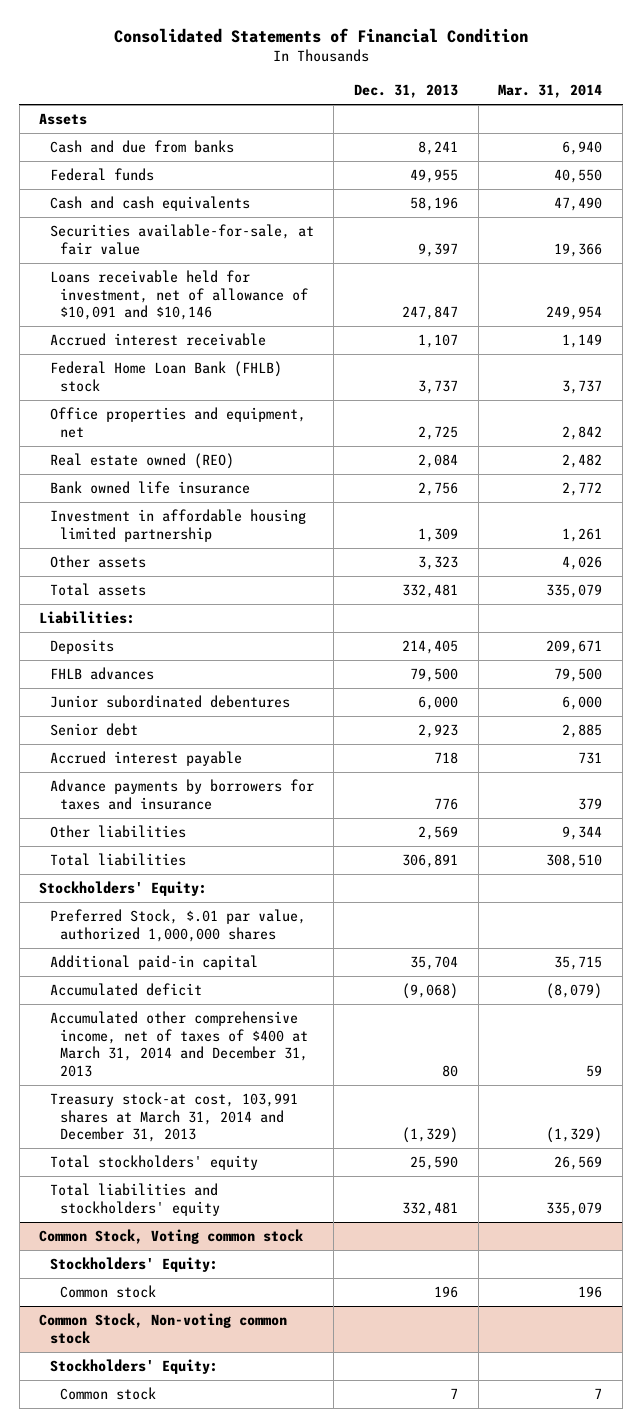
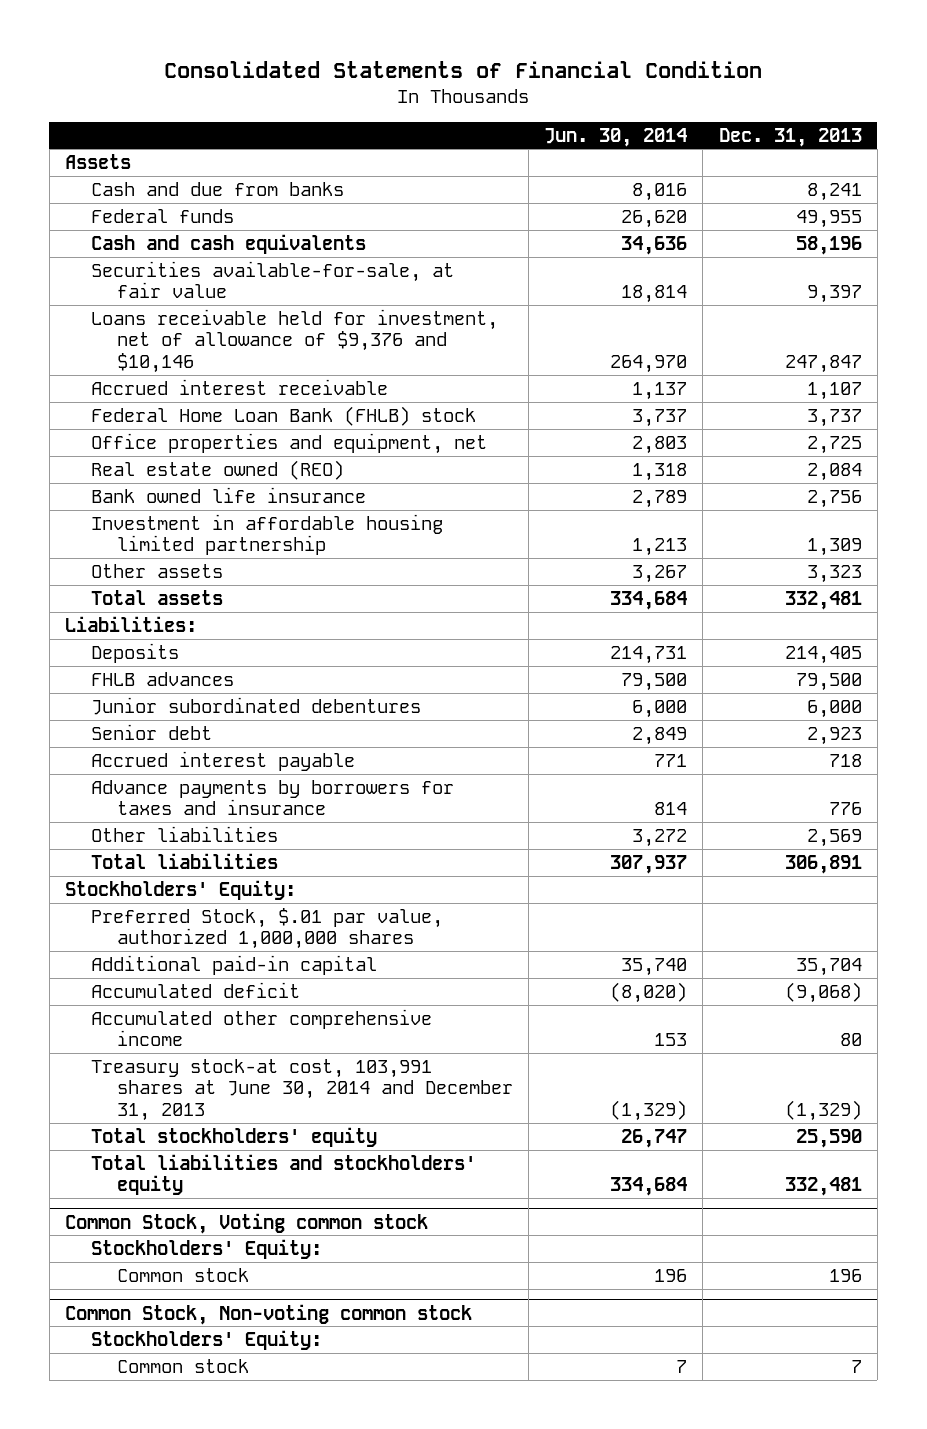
- | Dec. 31, 2013 | Mar. 31, 2014
+ | Jun. 30, 2014 | Dec. 31, 2013
- Loans receivable held for investment, net of allowance of $10,091 and $10,146 | 247,847 | 249,954
+ Loans receivable held for investment, net of allowance of $9,376 and $10,146 | 264,970 | 247,847
- Accumulated other comprehensive income, net of taxes of $400 at March 31, 2014 and December 31, 2013 | 80 | 59
- Treasury stock-at cost, 103,991 shares at March 31, 2014 and December 31, 2013 | (1,329) | (1,329)
+ Accumulated other comprehensive income | 153 | 80
+ Treasury stock-at cost, 103,991 shares at June 30, 2014 and December 31, 2013 | (1,329) | (1,329)

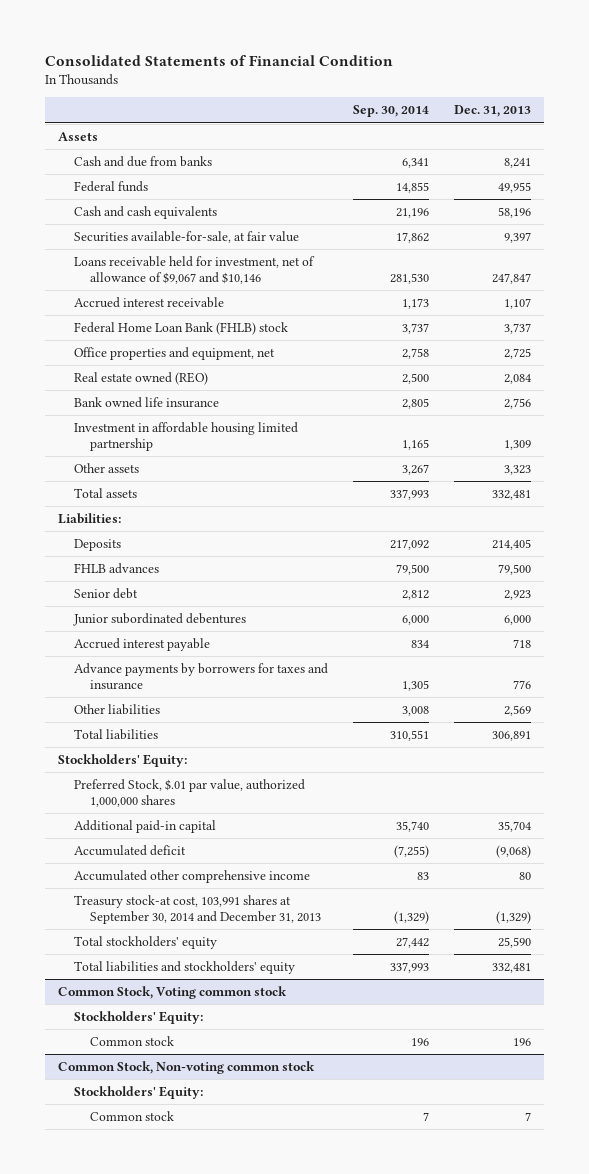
- | Jun. 30, 2014 | Dec. 31, 2013
+ | Sep. 30, 2014 | Dec. 31, 2013
- Loans receivable held for investment, net of allowance of $9,376 and $10,146 | 264,970 | 247,847
+ Loans receivable held for investment, net of allowance of $9,067 and $10,146 | 281,530 | 247,847
moved down: Junior subordinated debentures | 6,000 | 6,000
- Treasury stock-at cost, 103,991 shares at June 30, 2014 and December 31, 2013 | (1,329) | (1,329)
+ Treasury stock-at cost, 103,991 shares at September 30, 2014 and December 31, 2013 | (1,329) | (1,329)

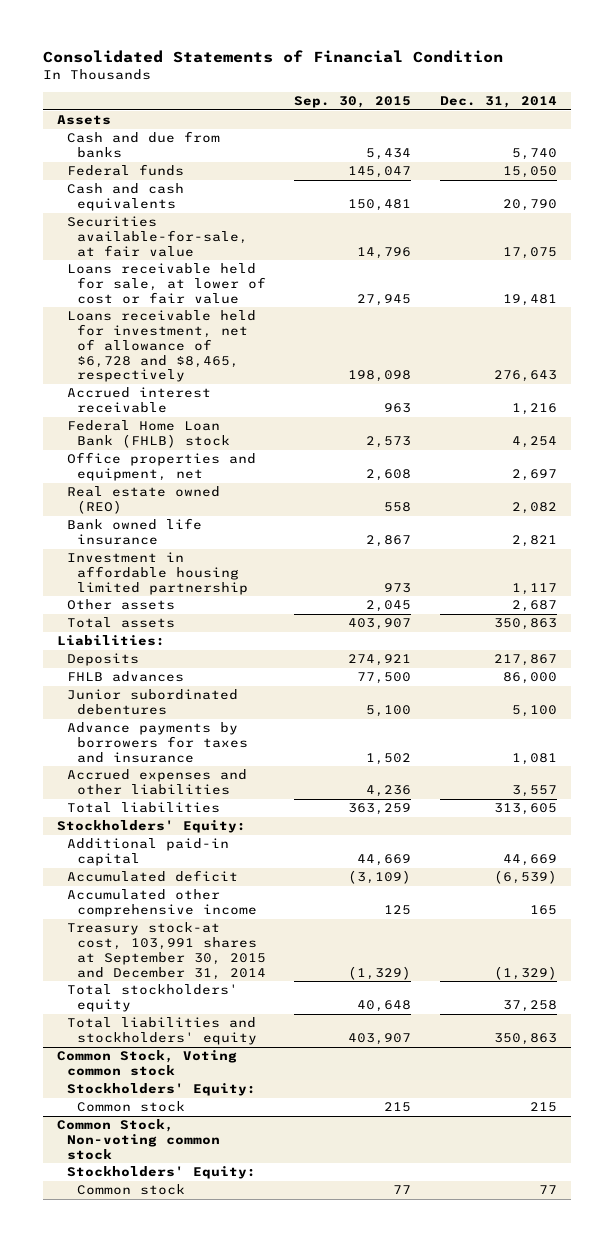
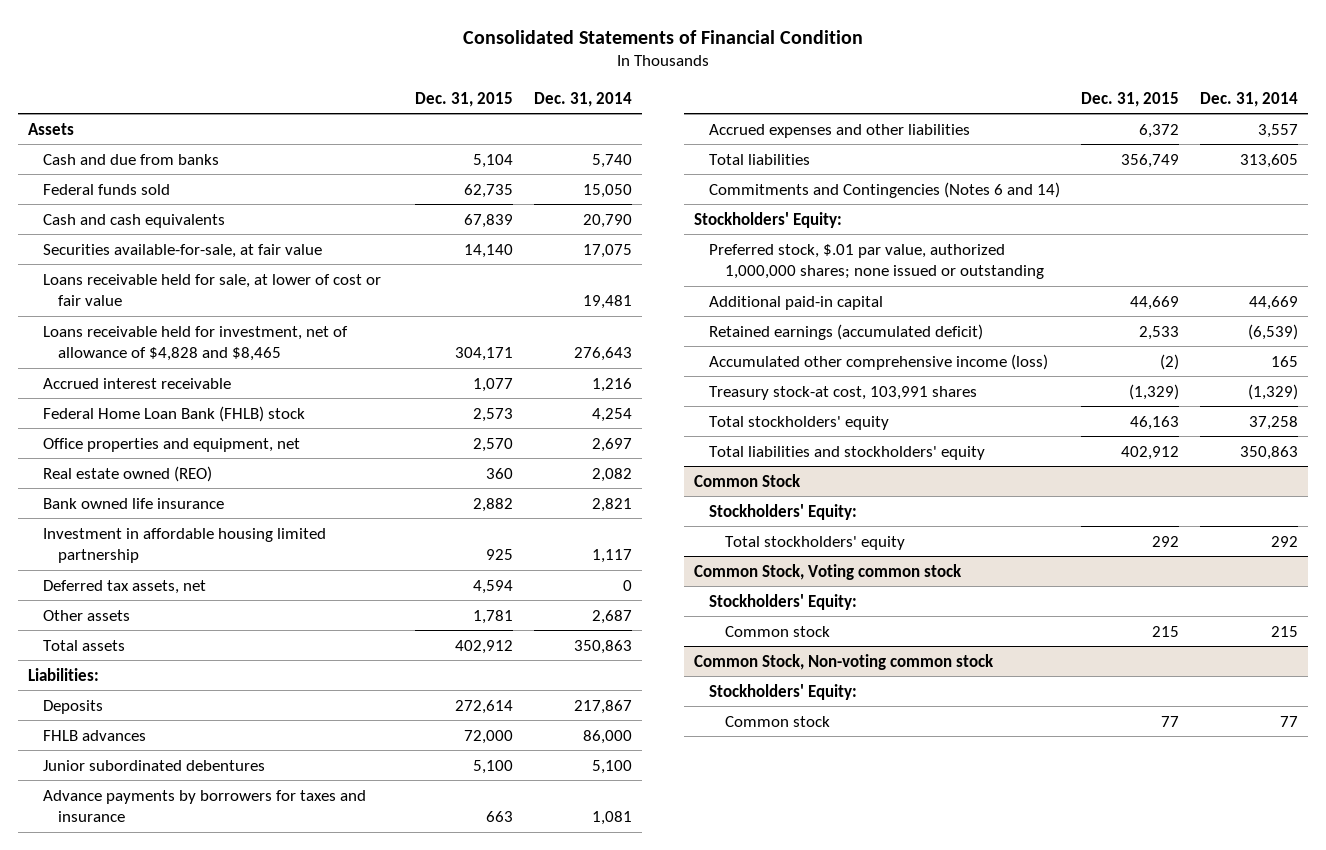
- | Sep. 30, 2015 | Dec. 31, 2014
+ | Dec. 31, 2015 | Dec. 31, 2014
- Federal funds | 145,047 | 15,050
+ Federal funds sold | 62,735 | 15,050
- Loans receivable held for investment, net of allowance of $6,728 and $8,465, respectively | 198,098 | 276,643
+ Loans receivable held for investment, net of allowance of $4,828 and $8,465 | 304,171 | 276,643
+ Deferred tax assets, net | 4,594 | 0
+ Commitments and Contingencies (Notes 6 and 14)
+ Preferred stock, $.01 par value, authorized 1,000,000 shares; none issued or outstanding
- Accumulated deficit | (3,109) | (6,539)
- Accumulated other comprehensive income | 125 | 165
- Treasury stock-at cost, 103,991 shares at September 30, 2015 and December 31, 2014 | (1,329) | (1,329)
+ Retained earnings (accumulated deficit) | 2,533 | (6,539)
+ Accumulated other comprehensive income (loss) | (2) | 165
+ Treasury stock-at cost, 103,991 shares | (1,329) | (1,329)
+ Common Stock
+ Stockholders' Equity:
+ Total stockholders' equity | 292 | 292

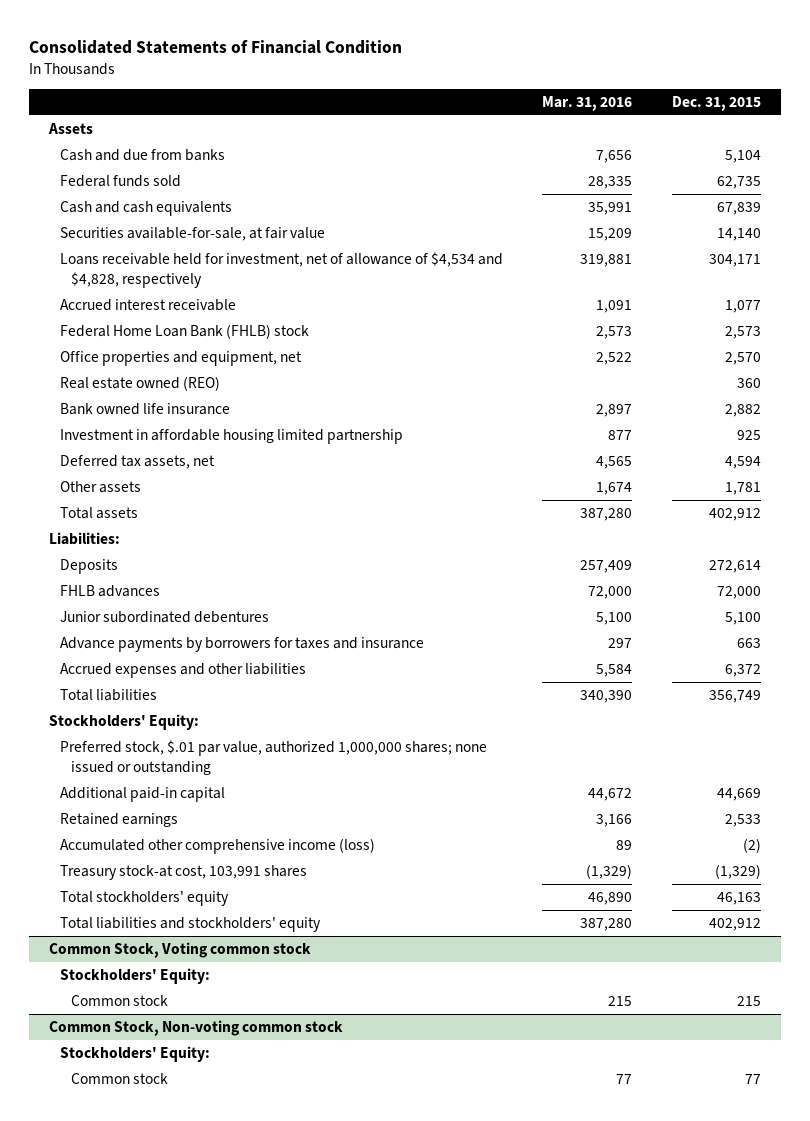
- | Dec. 31, 2015 | Dec. 31, 2014
+ | Mar. 31, 2016 | Dec. 31, 2015
- Loans receivable held for sale, at lower of cost or fair value | | 19,481
- Loans receivable held for investment, net of allowance of $4,828 and $8,465 | 304,171 | 276,643
+ Loans receivable held for investment, net of allowance of $4,534 and $4,828, respectively | 319,881 | 304,171
- Commitments and Contingencies (Notes 6 and 14)
- Retained earnings (accumulated deficit) | 2,533 | (6,539)
+ Retained earnings | 3,166 | 2,533
- Common Stock
- Stockholders' Equity:
- Total stockholders' equity | 292 | 292

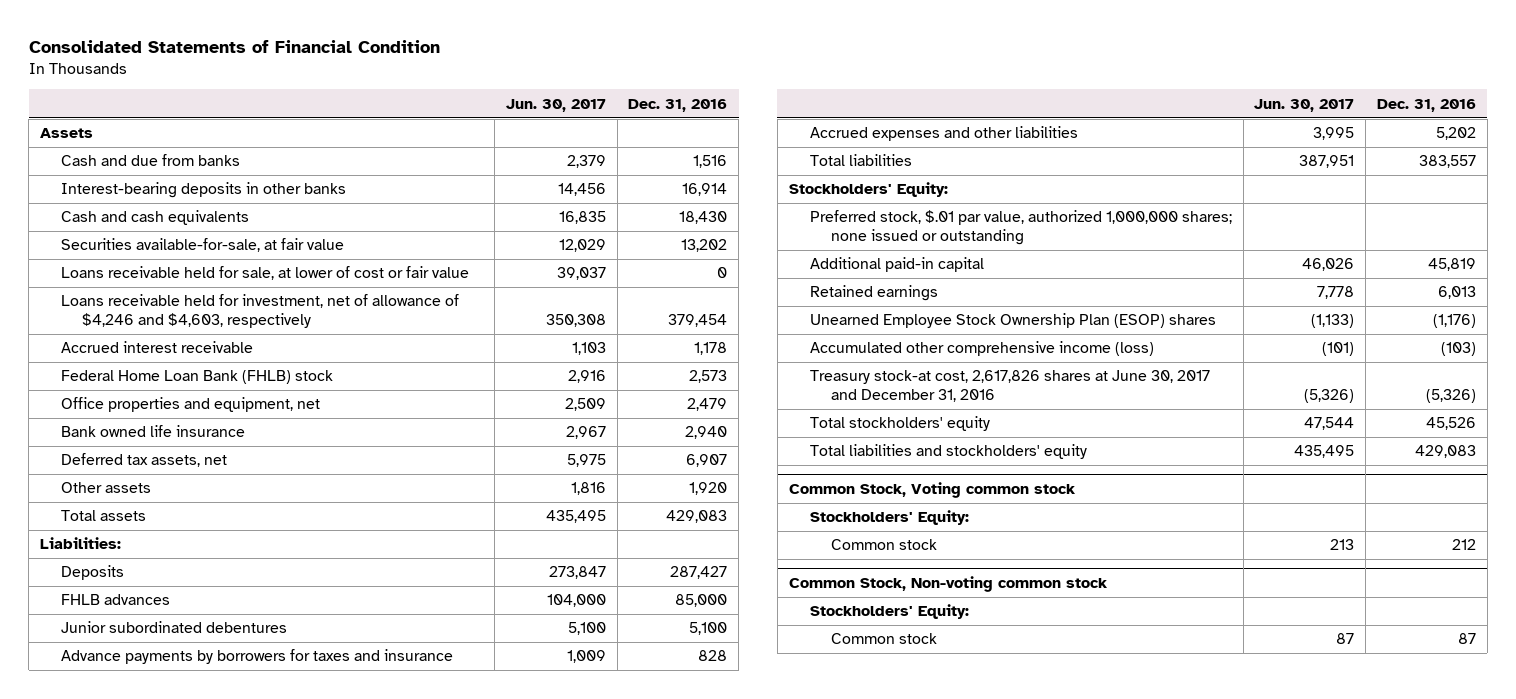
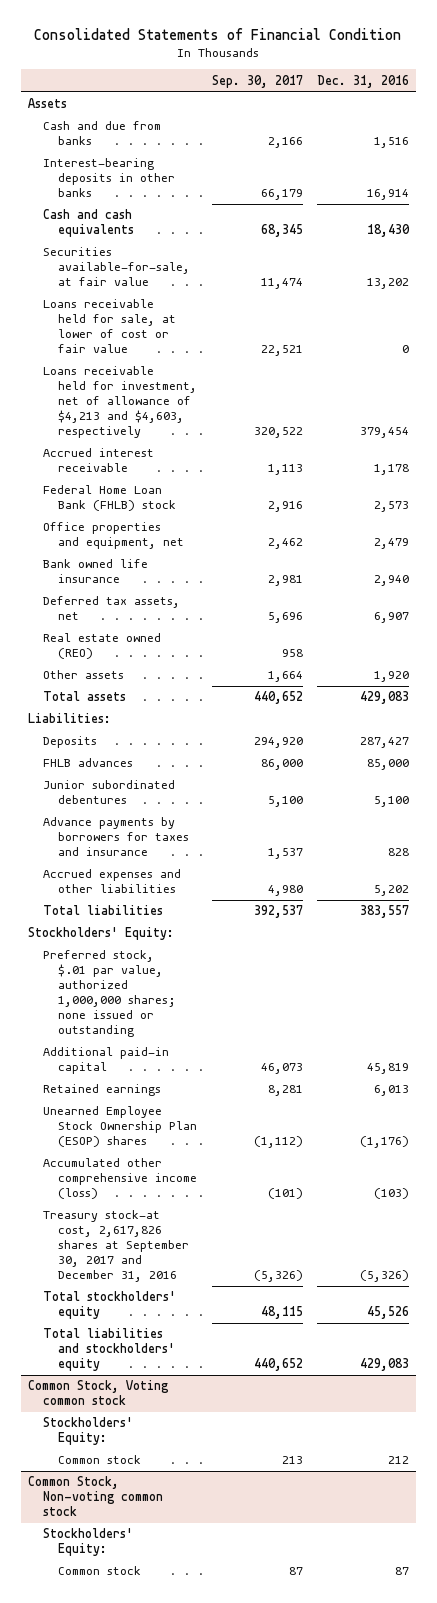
- | Jun. 30, 2017 | Dec. 31, 2016
+ | Sep. 30, 2017 | Dec. 31, 2016
- Loans receivable held for investment, net of allowance of $4,246 and $4,603, respectively | 350,308 | 379,454
+ Loans receivable held for investment, net of allowance of $4,213 and $4,603, respectively | 320,522 | 379,454
+ Real estate owned (REO) | 958 |
- Treasury stock-at cost, 2,617,826 shares at June 30, 2017 and December 31, 2016 | (5,326) | (5,326)
+ Treasury stock-at cost, 2,617,826 shares at September 30, 2017 and December 31, 2016 | (5,326) | (5,326)

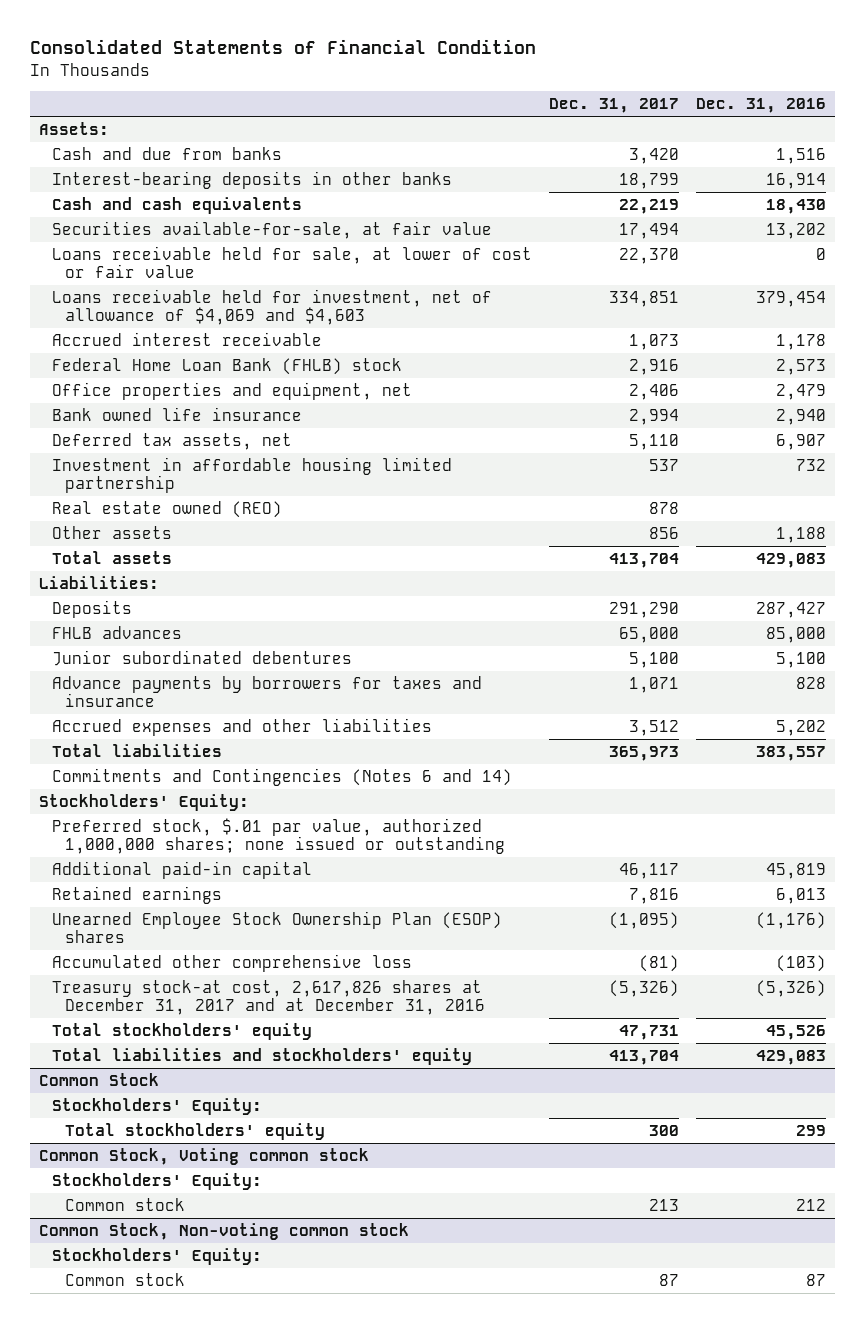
- | Sep. 30, 2017 | Dec. 31, 2016
+ | Dec. 31, 2017 | Dec. 31, 2016
- Assets
+ Assets:
- Loans receivable held for investment, net of allowance of $4,213 and $4,603, respectively | 320,522 | 379,454
+ Loans receivable held for investment, net of allowance of $4,069 and $4,603 | 334,851 | 379,454
+ Investment in affordable housing limited partnership | 537 | 732
- Other assets | 1,664 | 1,920
+ Other assets | 856 | 1,188
+ Commitments and Contingencies (Notes 6 and 14)
- Accumulated other comprehensive income (loss) | (101) | (103)
- Treasury stock-at cost, 2,617,826 shares at September 30, 2017 and December 31, 2016 | (5,326) | (5,326)
+ Accumulated other comprehensive loss | (81) | (103)
+ Treasury stock-at cost, 2,617,826 shares at December 31, 2017 and at December 31, 2016 | (5,326) | (5,326)
+ Common Stock
+ Stockholders' Equity:
+ Total stockholders' equity | 300 | 299

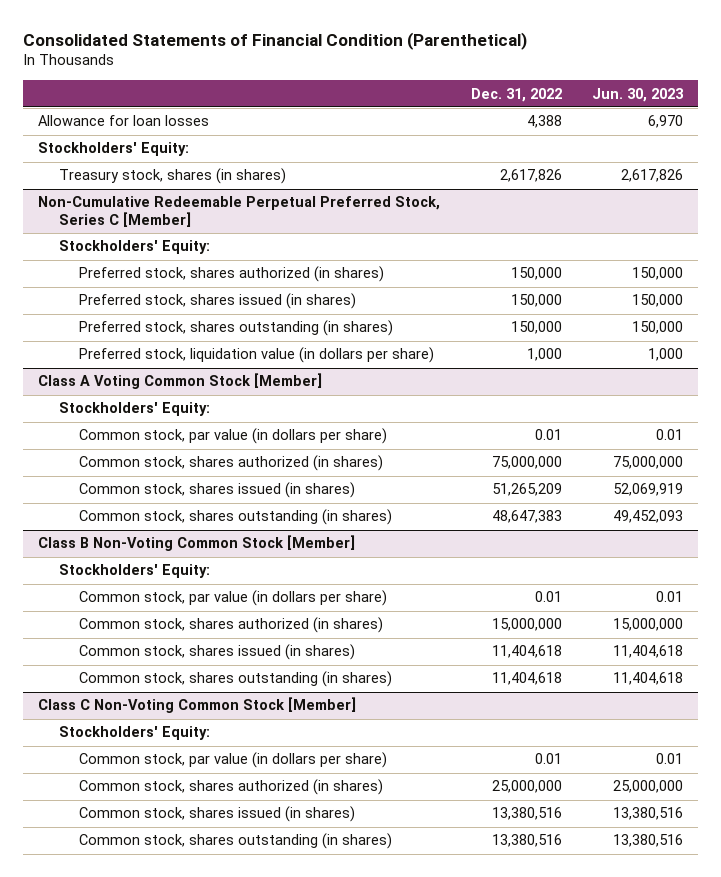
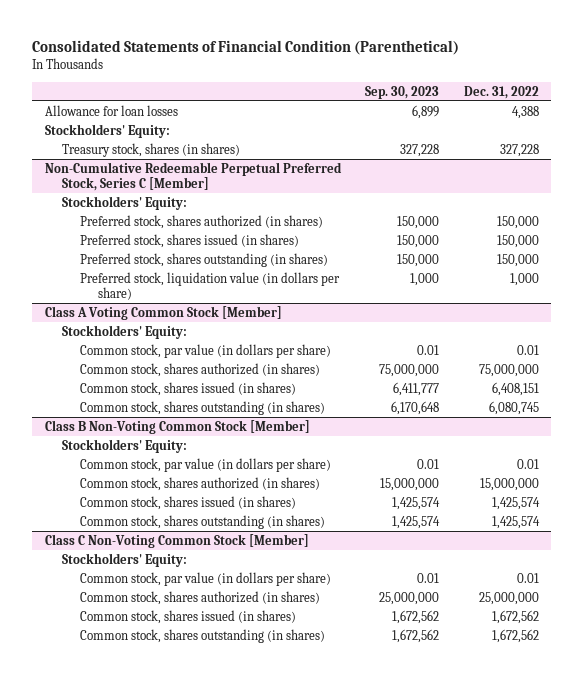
- | Dec. 31, 2022 | Jun. 30, 2023
+ | Sep. 30, 2023 | Dec. 31, 2022
- Treasury stock, shares (in shares) | 2,617,826 | 2,617,826
+ Treasury stock, shares (in shares) | 327,228 | 327,228
@ Class A Voting Common Stock [Member]
- Common stock, shares issued (in shares) | 51,265,209 | 52,069,919
- Common stock, shares outstanding (in shares) | 48,647,383 | 49,452,093
+ Common stock, shares issued (in shares) | 6,411,777 | 6,408,151
+ Common stock, shares outstanding (in shares) | 6,170,648 | 6,080,745
@ Class B Non-Voting Common Stock [Member]
- Common stock, shares issued (in shares) | 11,404,618 | 11,404,618
- Common stock, shares outstanding (in shares) | 11,404,618 | 11,404,618
+ Common stock, shares issued (in shares) | 1,425,574 | 1,425,574
+ Common stock, shares outstanding (in shares) | 1,425,574 | 1,425,574
@ Class C Non-Voting Common Stock [Member]
- Common stock, shares issued (in shares) | 13,380,516 | 13,380,516
- Common stock, shares outstanding (in shares) | 13,380,516 | 13,380,516
+ Common stock, shares issued (in shares) | 1,672,562 | 1,672,562
+ Common stock, shares outstanding (in shares) | 1,672,562 | 1,672,562

